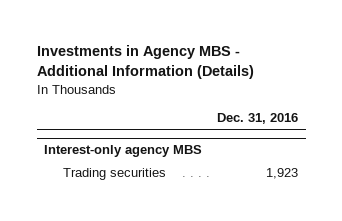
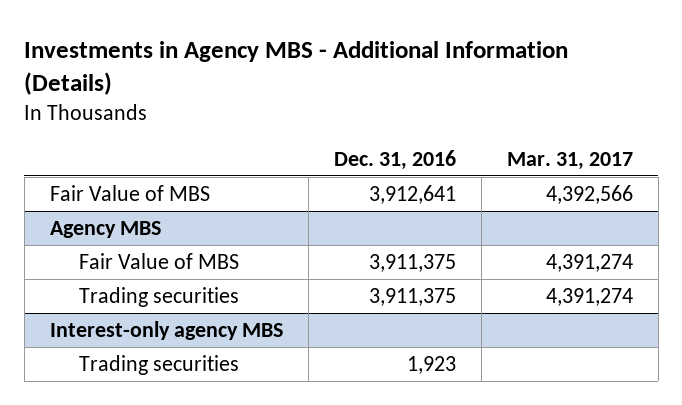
- | Dec. 31, 2016
+ | Dec. 31, 2016 | Mar. 31, 2017
+ Fair Value of MBS | 3,912,641 | 4,392,566
+ Agency MBS
+ Fair Value of MBS | 3,911,375 | 4,391,274
+ Trading securities | 3,911,375 | 4,391,274

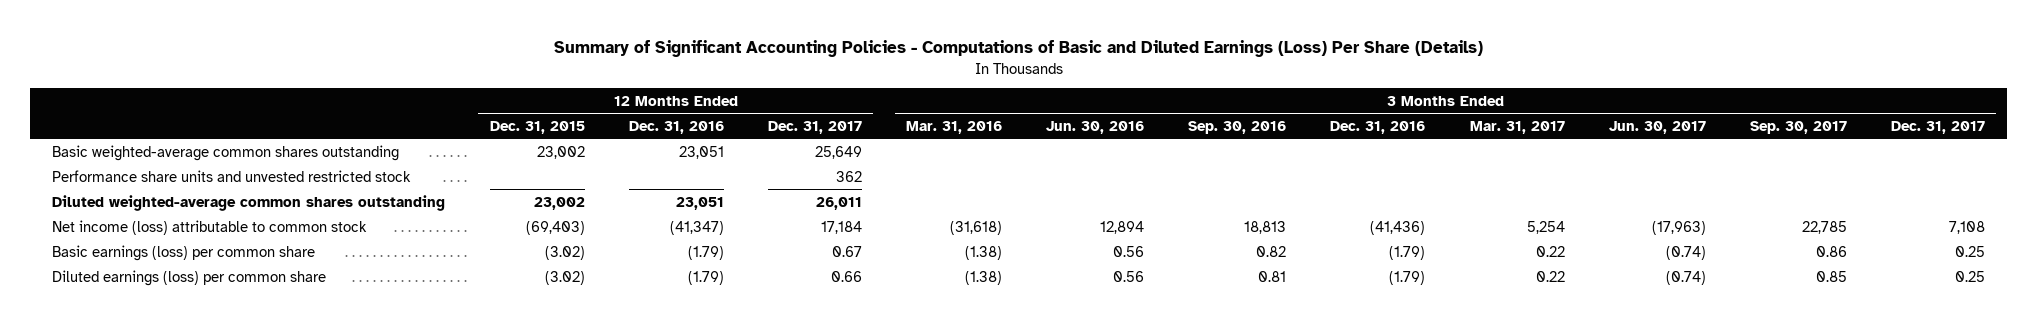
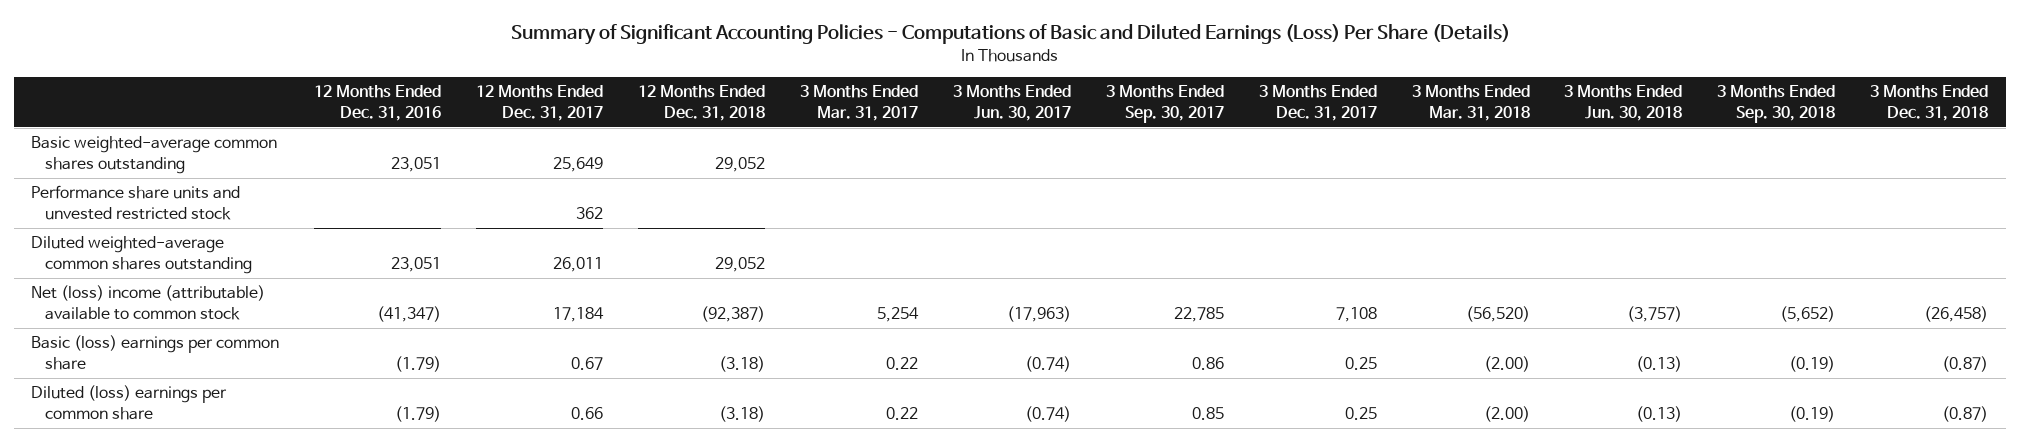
- | 12 Months Ended Dec. 31, 2015 | 12 Months Ended Dec. 31, 2016 | 12 Months Ended Dec. 31, 2017 | 3 Months Ended Mar. 31, 2016 | 3 Months Ended Jun. 30, 2016 | 3 Months Ended Sep. 30, 2016 | 3 Months Ended Dec. 31, 2016 | 3 Months Ended Mar. 31, 2017 | 3 Months Ended Jun. 30, 2017 | 3 Months Ended Sep. 30, 2017 | 3 Months Ended Dec. 31, 2017
+ | 12 Months Ended Dec. 31, 2016 | 12 Months Ended Dec. 31, 2017 | 12 Months Ended Dec. 31, 2018 | 3 Months Ended Mar. 31, 2017 | 3 Months Ended Jun. 30, 2017 | 3 Months Ended Sep. 30, 2017 | 3 Months Ended Dec. 31, 2017 | 3 Months Ended Mar. 31, 2018 | 3 Months Ended Jun. 30, 2018 | 3 Months Ended Sep. 30, 2018 | 3 Months Ended Dec. 31, 2018
- Net income (loss) attributable to common stock | (69,403) | (41,347) | 17,184 | (31,618) | 12,894 | 18,813 | (41,436) | 5,254 | (17,963) | 22,785 | 7,108
- Basic earnings (loss) per common share | (3.02) | (1.79) | 0.67 | (1.38) | 0.56 | 0.82 | (1.79) | 0.22 | (0.74) | 0.86 | 0.25
- Diluted earnings (loss) per common share | (3.02) | (1.79) | 0.66 | (1.38) | 0.56 | 0.81 | (1.79) | 0.22 | (0.74) | 0.85 | 0.25
+ Net (loss) income (attributable) available to common stock | (41,347) | 17,184 | (92,387) | 5,254 | (17,963) | 22,785 | 7,108 | (56,520) | (3,757) | (5,652) | (26,458)
+ Basic (loss) earnings per common share | (1.79) | 0.67 | (3.18) | 0.22 | (0.74) | 0.86 | 0.25 | (2.00) | (0.13) | (0.19) | (0.87)
+ Diluted (loss) earnings per common share | (1.79) | 0.66 | (3.18) | 0.22 | (0.74) | 0.85 | 0.25 | (2.00) | (0.13) | (0.19) | (0.87)

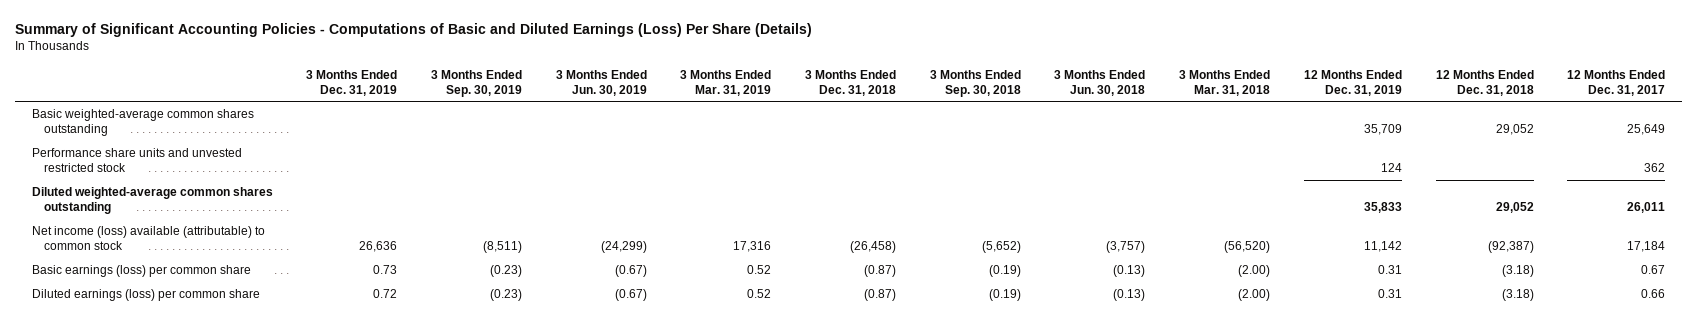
- | 12 Months Ended Dec. 31, 2016 | 12 Months Ended Dec. 31, 2017 | 12 Months Ended Dec. 31, 2018 | 3 Months Ended Mar. 31, 2017 | 3 Months Ended Jun. 30, 2017 | 3 Months Ended Sep. 30, 2017 | 3 Months Ended Dec. 31, 2017 | 3 Months Ended Mar. 31, 2018 | 3 Months Ended Jun. 30, 2018 | 3 Months Ended Sep. 30, 2018 | 3 Months Ended Dec. 31, 2018
+ | 3 Months Ended Dec. 31, 2019 | 3 Months Ended Sep. 30, 2019 | 3 Months Ended Jun. 30, 2019 | 3 Months Ended Mar. 31, 2019 | 3 Months Ended Dec. 31, 2018 | 3 Months Ended Sep. 30, 2018 | 3 Months Ended Jun. 30, 2018 | 3 Months Ended Mar. 31, 2018 | 12 Months Ended Dec. 31, 2019 | 12 Months Ended Dec. 31, 2018 | 12 Months Ended Dec. 31, 2017
- Net (loss) income (attributable) available to common stock | (41,347) | 17,184 | (92,387) | 5,254 | (17,963) | 22,785 | 7,108 | (56,520) | (3,757) | (5,652) | (26,458)
- Basic (loss) earnings per common share | (1.79) | 0.67 | (3.18) | 0.22 | (0.74) | 0.86 | 0.25 | (2.00) | (0.13) | (0.19) | (0.87)
- Diluted (loss) earnings per common share | (1.79) | 0.66 | (3.18) | 0.22 | (0.74) | 0.85 | 0.25 | (2.00) | (0.13) | (0.19) | (0.87)
+ Net income (loss) available (attributable) to common stock | 26,636 | (8,511) | (24,299) | 17,316 | (26,458) | (5,652) | (3,757) | (56,520) | 11,142 | (92,387) | 17,184
+ Basic earnings (loss) per common share | 0.73 | (0.23) | (0.67) | 0.52 | (0.87) | (0.19) | (0.13) | (2.00) | 0.31 | (3.18) | 0.67
+ Diluted earnings (loss) per common share | 0.72 | (0.23) | (0.67) | 0.52 | (0.87) | (0.19) | (0.13) | (2.00) | 0.31 | (3.18) | 0.66

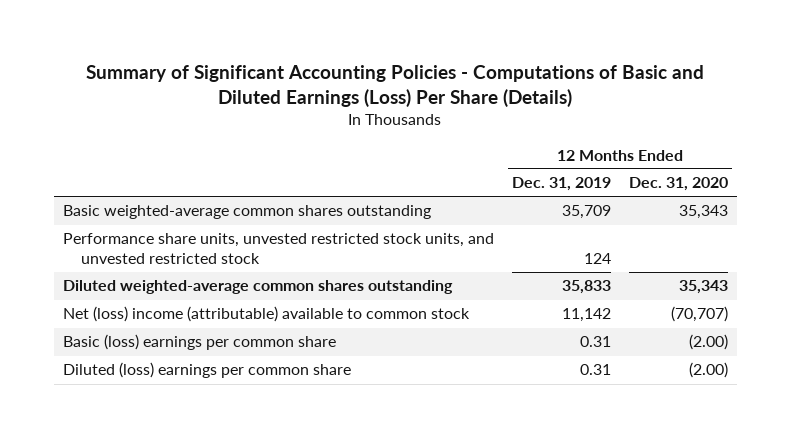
- | 3 Months Ended Dec. 31, 2019 | 3 Months Ended Sep. 30, 2019 | 3 Months Ended Jun. 30, 2019 | 3 Months Ended Mar. 31, 2019 | 3 Months Ended Dec. 31, 2018 | 3 Months Ended Sep. 30, 2018 | 3 Months Ended Jun. 30, 2018 | 3 Months Ended Mar. 31, 2018 | 12 Months Ended Dec. 31, 2019 | 12 Months Ended Dec. 31, 2018 | 12 Months Ended Dec. 31, 2017
+ | 12 Months Ended Dec. 31, 2019 | 12 Months Ended Dec. 31, 2020
- Performance share units and unvested restricted stock | | | | | | | | | 124 | | 362
+ Performance share units, unvested restricted stock units, and unvested restricted stock | 124 |
- Net income (loss) available (attributable) to common stock | 26,636 | (8,511) | (24,299) | 17,316 | (26,458) | (5,652) | (3,757) | (56,520) | 11,142 | (92,387) | 17,184
- Basic earnings (loss) per common share | 0.73 | (0.23) | (0.67) | 0.52 | (0.87) | (0.19) | (0.13) | (2.00) | 0.31 | (3.18) | 0.67
- Diluted earnings (loss) per common share | 0.72 | (0.23) | (0.67) | 0.52 | (0.87) | (0.19) | (0.13) | (2.00) | 0.31 | (3.18) | 0.66
+ Net (loss) income (attributable) available to common stock | 11,142 | (70,707)
+ Basic (loss) earnings per common share | 0.31 | (2.00)
+ Diluted (loss) earnings per common share | 0.31 | (2.00)

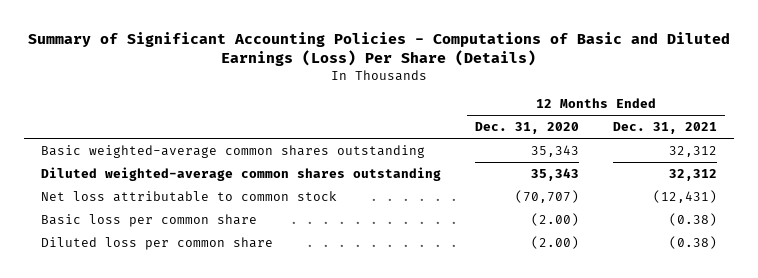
- | 12 Months Ended Dec. 31, 2019 | 12 Months Ended Dec. 31, 2020
+ | 12 Months Ended Dec. 31, 2020 | 12 Months Ended Dec. 31, 2021
- Performance share units, unvested restricted stock units, and unvested restricted stock | 124 |
- Net (loss) income (attributable) available to common stock | 11,142 | (70,707)
- Basic (loss) earnings per common share | 0.31 | (2.00)
- Diluted (loss) earnings per common share | 0.31 | (2.00)
+ Net loss attributable to common stock | (70,707) | (12,431)
+ Basic loss per common share | (2.00) | (0.38)
+ Diluted loss per common share | (2.00) | (0.38)

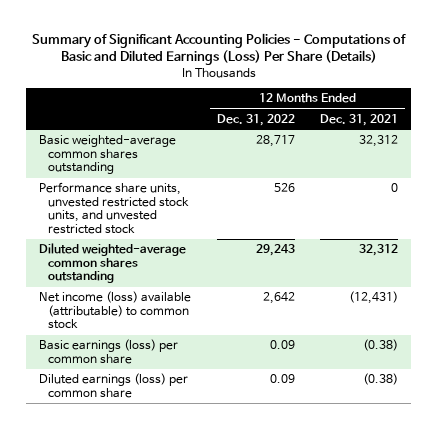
- | 12 Months Ended Dec. 31, 2020 | 12 Months Ended Dec. 31, 2021
+ | 12 Months Ended Dec. 31, 2022 | 12 Months Ended Dec. 31, 2021
+ Performance share units, unvested restricted stock units, and unvested restricted stock | 526 | 0
- Net loss attributable to common stock | (70,707) | (12,431)
- Basic loss per common share | (2.00) | (0.38)
- Diluted loss per common share | (2.00) | (0.38)
+ Net income (loss) available (attributable) to common stock | 2,642 | (12,431)
+ Basic earnings (loss) per common share | 0.09 | (0.38)
+ Diluted earnings (loss) per common share | 0.09 | (0.38)

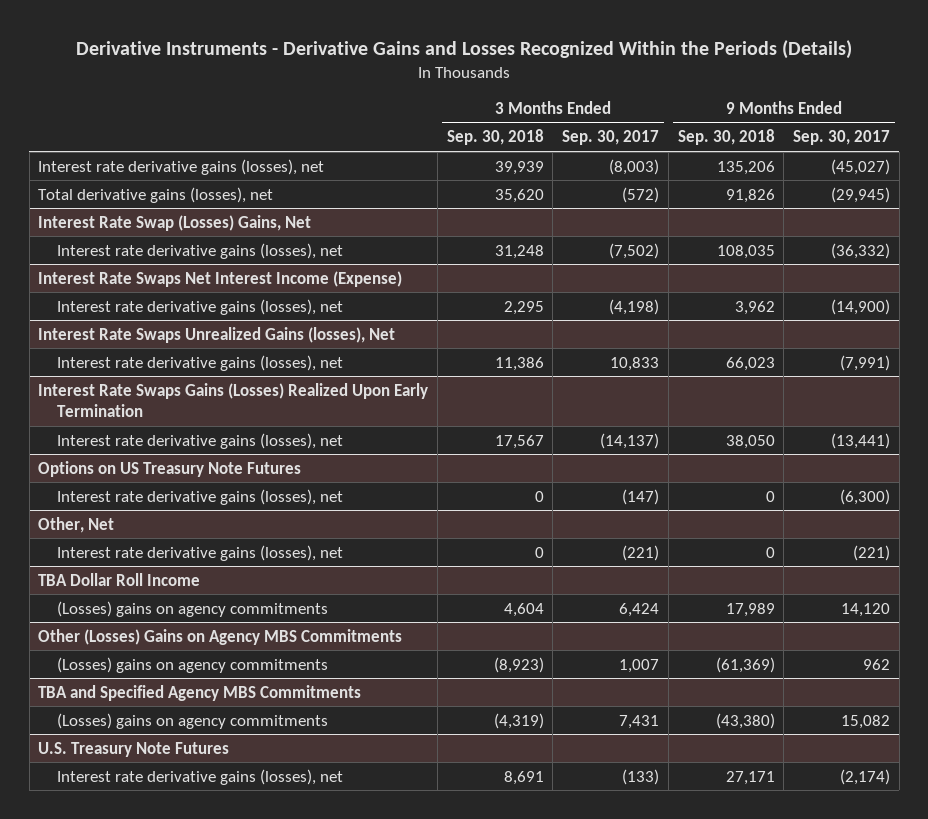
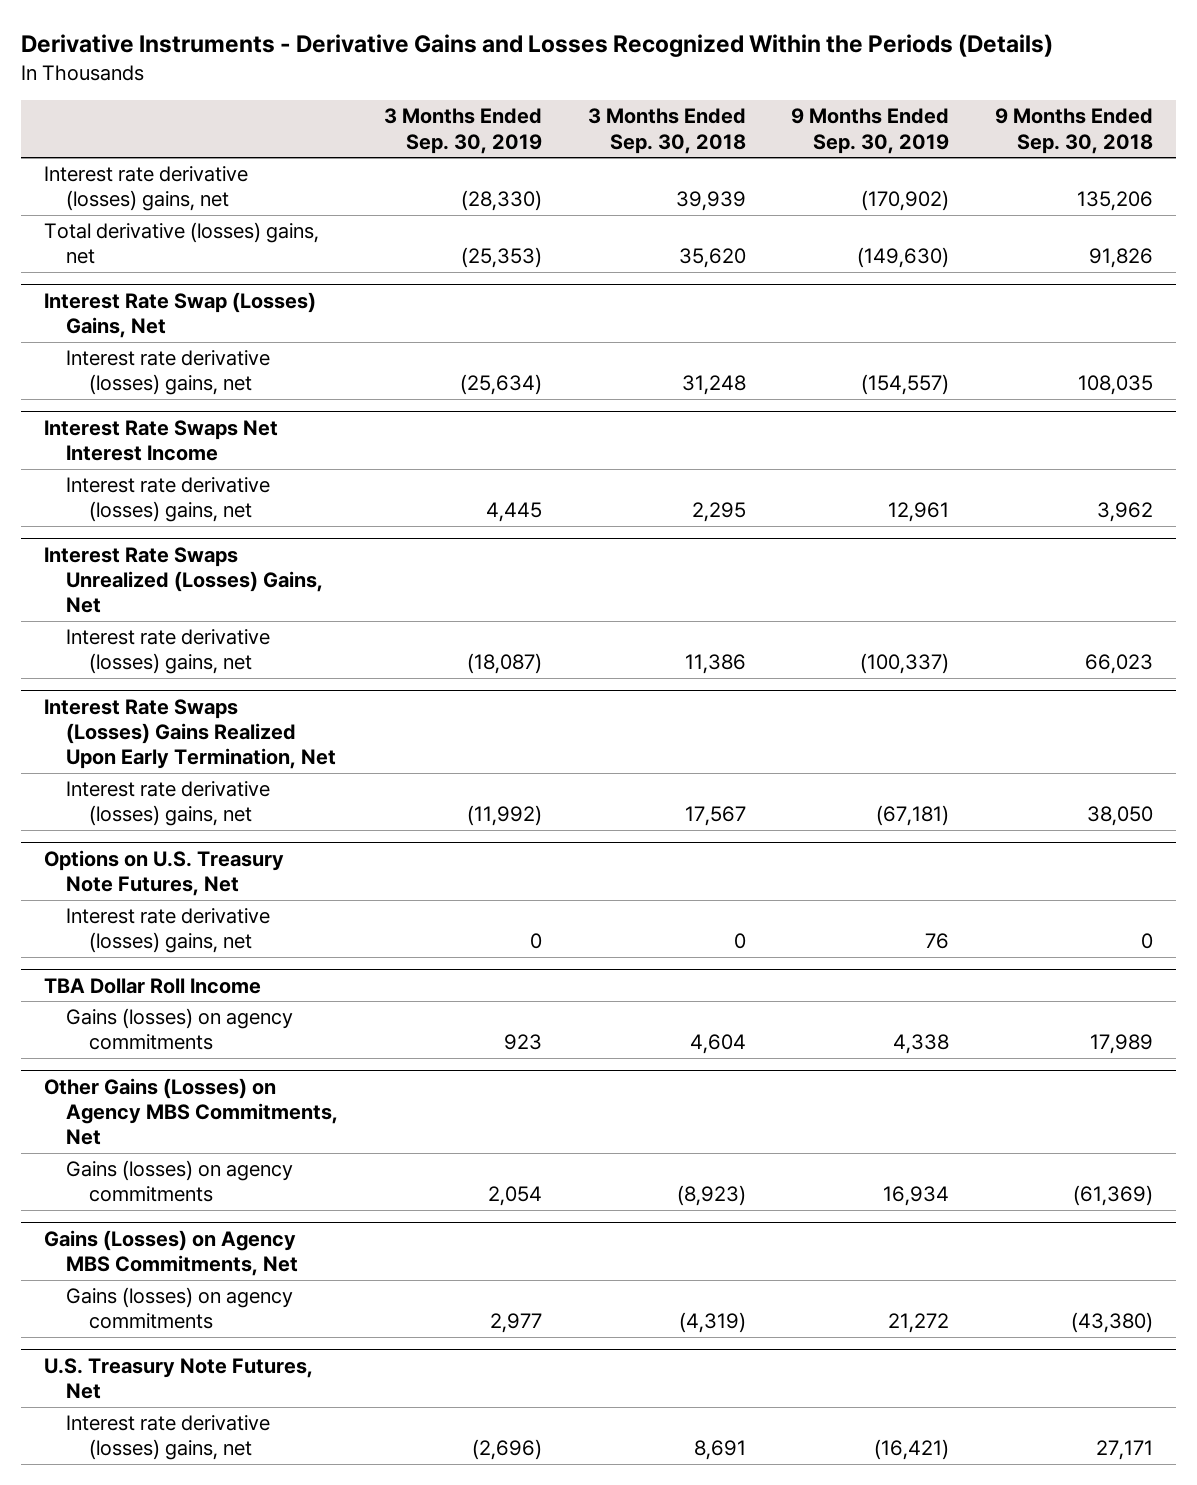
- | 3 Months Ended Sep. 30, 2018 | 3 Months Ended Sep. 30, 2017 | 9 Months Ended Sep. 30, 2018 | 9 Months Ended Sep. 30, 2017
+ | 3 Months Ended Sep. 30, 2019 | 3 Months Ended Sep. 30, 2018 | 9 Months Ended Sep. 30, 2019 | 9 Months Ended Sep. 30, 2018
- Interest rate derivative gains (losses), net | 39,939 | (8,003) | 135,206 | (45,027)
- Total derivative gains (losses), net | 35,620 | (572) | 91,826 | (29,945)
+ Interest rate derivative (losses) gains, net | (28,330) | 39,939 | (170,902) | 135,206
+ Total derivative (losses) gains, net | (25,353) | 35,620 | (149,630) | 91,826
@ Interest Rate Swap (Losses) Gains, Net
- Interest rate derivative gains (losses), net | 31,248 | (7,502) | 108,035 | (36,332)
- Interest Rate Swaps Net Interest Income (Expense)
- Interest rate derivative gains (losses), net | 2,295 | (4,198) | 3,962 | (14,900)
- Interest Rate Swaps Unrealized Gains (losses), Net
- Interest rate derivative gains (losses), net | 11,386 | 10,833 | 66,023 | (7,991)
- Interest Rate Swaps Gains (Losses) Realized Upon Early Termination
- Interest rate derivative gains (losses), net | 17,567 | (14,137) | 38,050 | (13,441)
- Options on US Treasury Note Futures
- Interest rate derivative gains (losses), net | 0 | (147) | 0 | (6,300)
- Other, Net
- Interest rate derivative gains (losses), net | 0 | (221) | 0 | (221)
@ Interest Rate Swap (Losses) Gains, Net
+ Interest rate derivative (losses) gains, net | (25,634) | 31,248 | (154,557) | 108,035
+ Interest Rate Swaps Net Interest Income
+ Interest rate derivative (losses) gains, net | 4,445 | 2,295 | 12,961 | 3,962
+ Interest Rate Swaps Unrealized (Losses) Gains, Net
+ Interest rate derivative (losses) gains, net | (18,087) | 11,386 | (100,337) | 66,023
+ Interest Rate Swaps (Losses) Gains Realized Upon Early Termination, Net
+ Interest rate derivative (losses) gains, net | (11,992) | 17,567 | (67,181) | 38,050
+ Options on U.S. Treasury Note Futures, Net
+ Interest rate derivative (losses) gains, net | 0 | 0 | 76 | 0
@ TBA Dollar Roll Income
- (Losses) gains on agency commitments | 4,604 | 6,424 | 17,989 | 14,120
- Other (Losses) Gains on Agency MBS Commitments
- (Losses) gains on agency commitments | (8,923) | 1,007 | (61,369) | 962
- TBA and Specified Agency MBS Commitments
- (Losses) gains on agency commitments | (4,319) | 7,431 | (43,380) | 15,082
- U.S. Treasury Note Futures
- Interest rate derivative gains (losses), net | 8,691 | (133) | 27,171 | (2,174)
@ TBA Dollar Roll Income
+ Gains (losses) on agency commitments | 923 | 4,604 | 4,338 | 17,989
+ Other Gains (Losses) on Agency MBS Commitments, Net
+ Gains (losses) on agency commitments | 2,054 | (8,923) | 16,934 | (61,369)
+ Gains (Losses) on Agency MBS Commitments, Net
+ Gains (losses) on agency commitments | 2,977 | (4,319) | 21,272 | (43,380)
+ U.S. Treasury Note Futures, Net
+ Interest rate derivative (losses) gains, net | (2,696) | 8,691 | (16,421) | 27,171

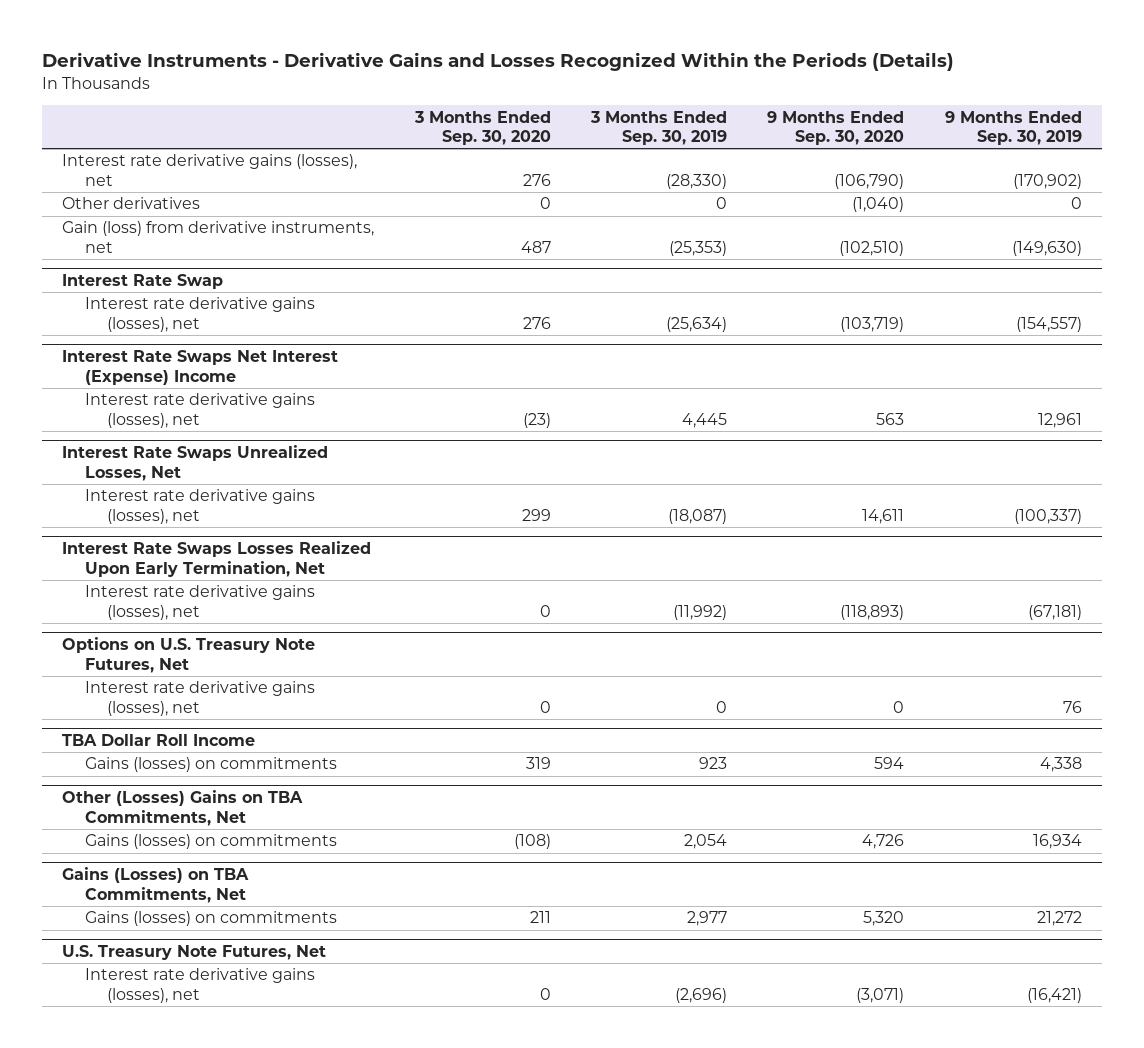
- | 3 Months Ended Sep. 30, 2019 | 3 Months Ended Sep. 30, 2018 | 9 Months Ended Sep. 30, 2019 | 9 Months Ended Sep. 30, 2018
+ | 3 Months Ended Sep. 30, 2020 | 3 Months Ended Sep. 30, 2019 | 9 Months Ended Sep. 30, 2020 | 9 Months Ended Sep. 30, 2019
- Interest rate derivative (losses) gains, net | (28,330) | 39,939 | (170,902) | 135,206
- Total derivative (losses) gains, net | (25,353) | 35,620 | (149,630) | 91,826
- Interest Rate Swap (Losses) Gains, Net
- Interest rate derivative (losses) gains, net | (25,634) | 31,248 | (154,557) | 108,035
- Interest Rate Swaps Net Interest Income
- Interest rate derivative (losses) gains, net | 4,445 | 2,295 | 12,961 | 3,962
- Interest Rate Swaps Unrealized (Losses) Gains, Net
- Interest rate derivative (losses) gains, net | (18,087) | 11,386 | (100,337) | 66,023
- Interest Rate Swaps (Losses) Gains Realized Upon Early Termination, Net
- Interest rate derivative (losses) gains, net | (11,992) | 17,567 | (67,181) | 38,050
+ Interest rate derivative gains (losses), net | 276 | (28,330) | (106,790) | (170,902)
+ Other derivatives | 0 | 0 | (1,040) | 0
+ Gain (loss) from derivative instruments, net | 487 | (25,353) | (102,510) | (149,630)
+ Interest Rate Swap
+ Interest rate derivative gains (losses), net | 276 | (25,634) | (103,719) | (154,557)
+ Interest Rate Swaps Net Interest (Expense) Income
+ Interest rate derivative gains (losses), net | (23) | 4,445 | 563 | 12,961
+ Interest Rate Swaps Unrealized Losses, Net
+ Interest rate derivative gains (losses), net | 299 | (18,087) | 14,611 | (100,337)
+ Interest Rate Swaps Losses Realized Upon Early Termination, Net
+ Interest rate derivative gains (losses), net | 0 | (11,992) | (118,893) | (67,181)
@ Options on U.S. Treasury Note Futures, Net
- Interest rate derivative (losses) gains, net | 0 | 0 | 76 | 0
+ Interest rate derivative gains (losses), net | 0 | 0 | 0 | 76
@ TBA Dollar Roll Income
- Gains (losses) on agency commitments | 923 | 4,604 | 4,338 | 17,989
- Other Gains (Losses) on Agency MBS Commitments, Net
- Gains (losses) on agency commitments | 2,054 | (8,923) | 16,934 | (61,369)
- Gains (Losses) on Agency MBS Commitments, Net
- Gains (losses) on agency commitments | 2,977 | (4,319) | 21,272 | (43,380)
@ TBA Dollar Roll Income
+ Gains (losses) on commitments | 319 | 923 | 594 | 4,338
+ Other (Losses) Gains on TBA Commitments, Net
+ Gains (losses) on commitments | (108) | 2,054 | 4,726 | 16,934
+ Gains (Losses) on TBA Commitments, Net
+ Gains (losses) on commitments | 211 | 2,977 | 5,320 | 21,272
@ U.S. Treasury Note Futures, Net
- Interest rate derivative (losses) gains, net | (2,696) | 8,691 | (16,421) | 27,171
+ Interest rate derivative gains (losses), net | 0 | (2,696) | (3,071) | (16,421)

